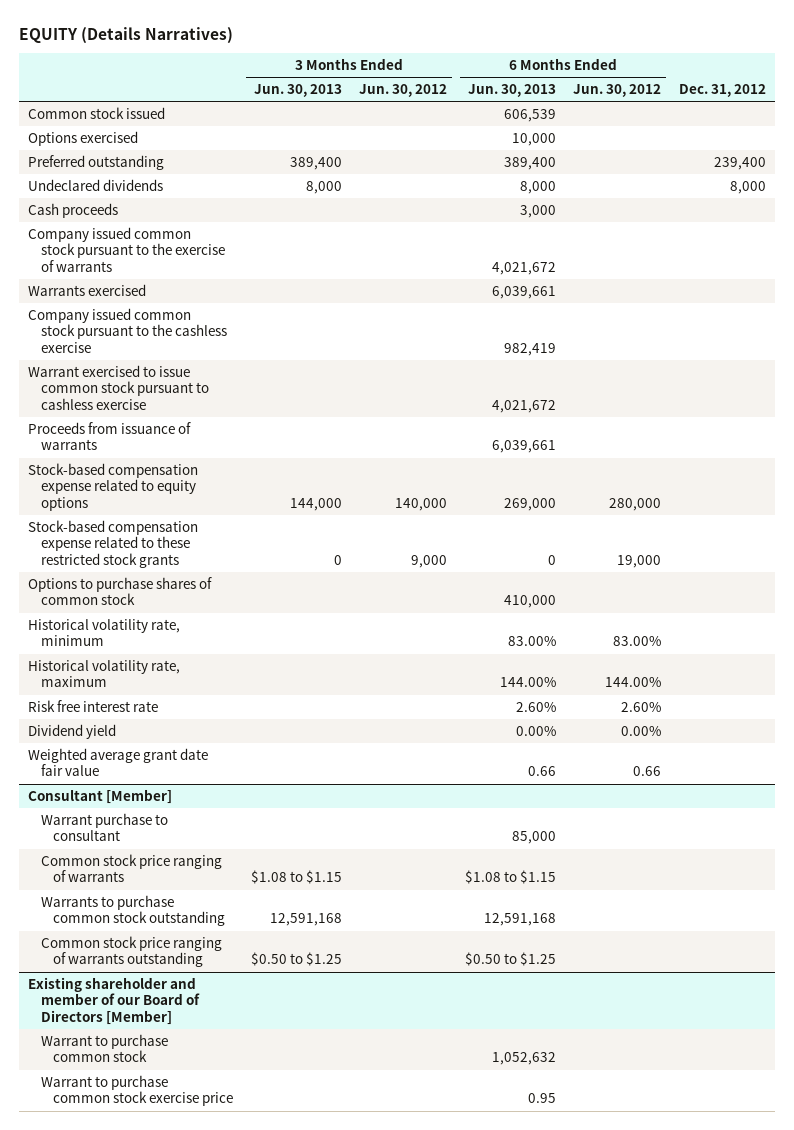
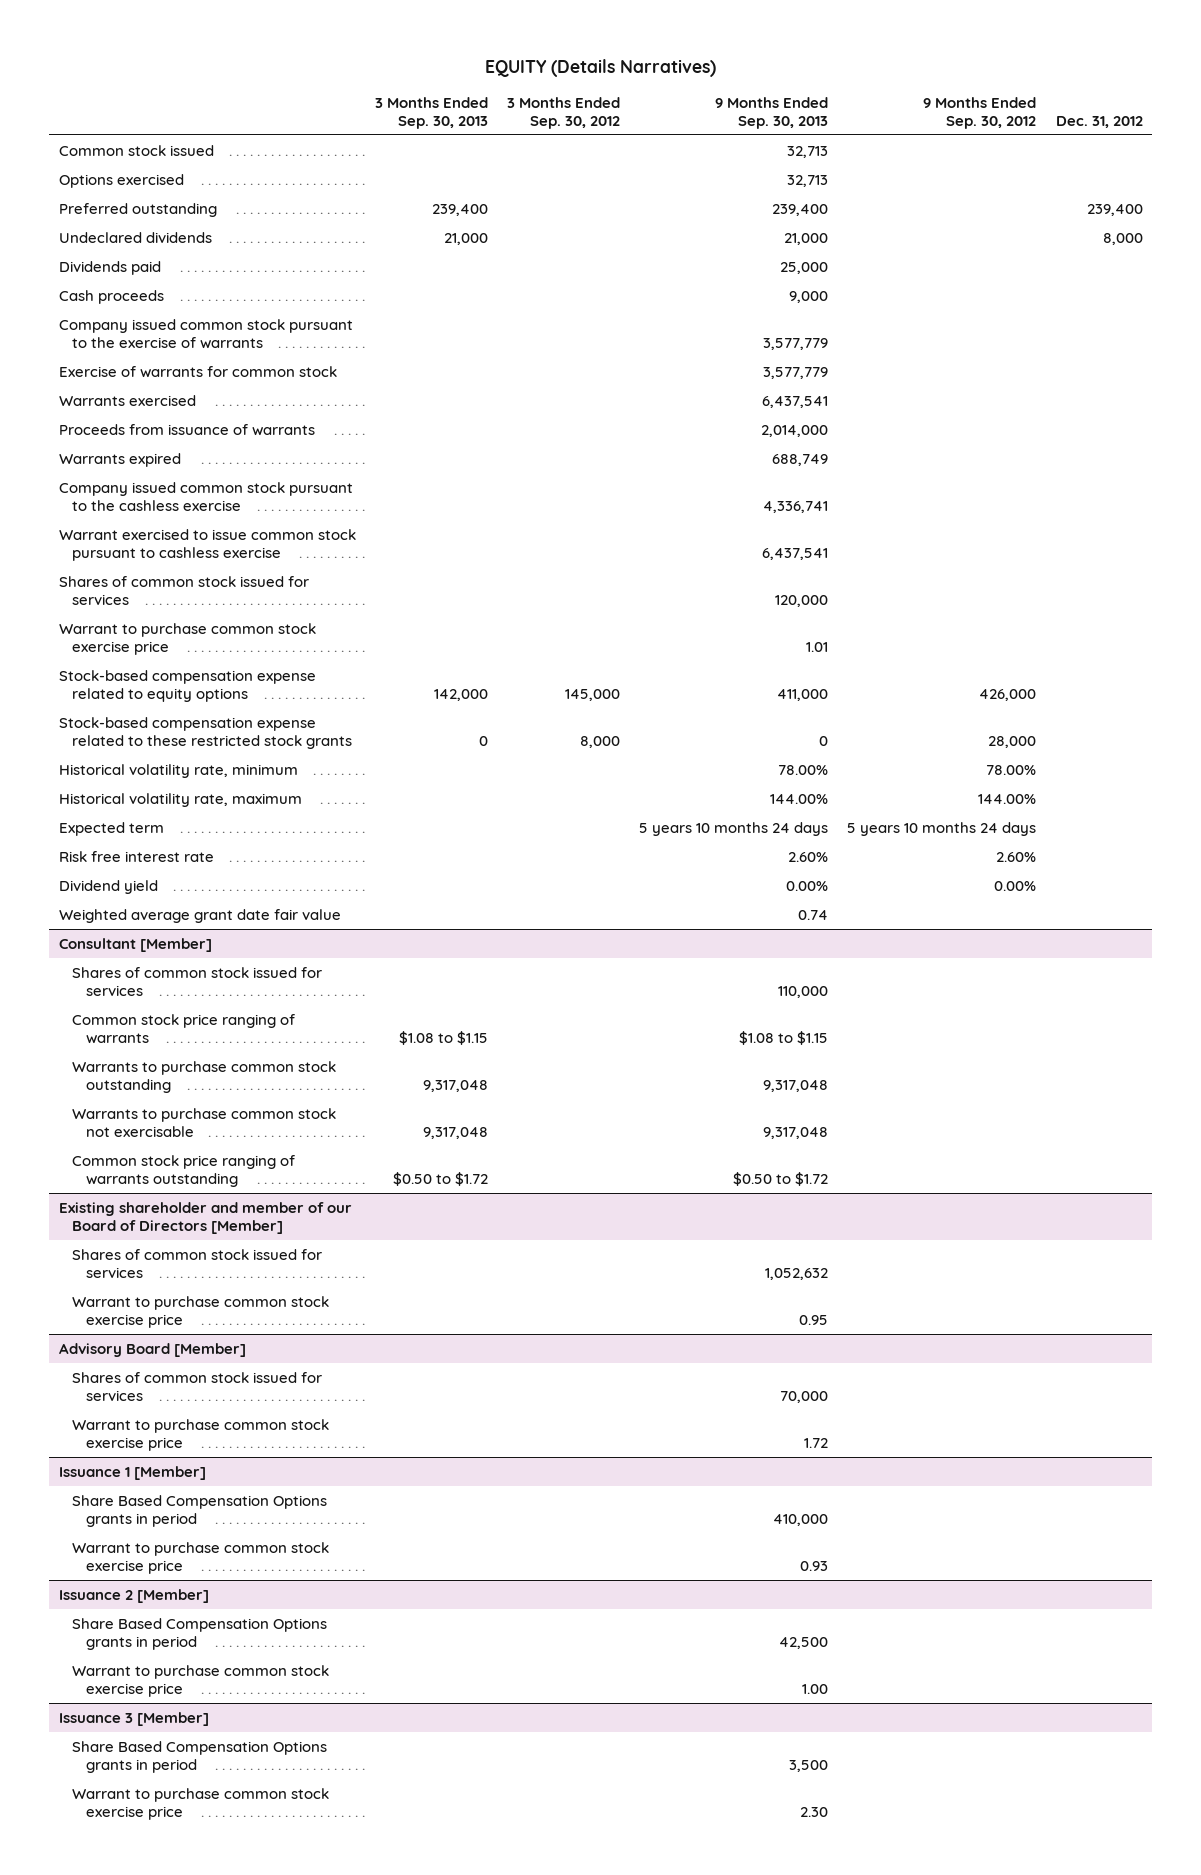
- | 3 Months Ended Jun. 30, 2013 | 3 Months Ended Jun. 30, 2012 | 6 Months Ended Jun. 30, 2013 | 6 Months Ended Jun. 30, 2012 | Dec. 31, 2012
+ | 3 Months Ended Sep. 30, 2013 | 3 Months Ended Sep. 30, 2012 | 9 Months Ended Sep. 30, 2013 | 9 Months Ended Sep. 30, 2012 | Dec. 31, 2012
+ Dividends paid | | | 25,000 | |
+ Exercise of warrants for common stock | | | 3,577,779 | |
moved up: Proceeds from issuance of warrants | | | 2,014,000 | |
+ Warrants expired | | | 688,749 | |
+ Shares of common stock issued for services | | | 120,000 | |
+ Warrant to purchase common stock exercise price | | | 1.01 | |
- Options to purchase shares of common stock | | | 410,000 | |
+ Expected term | | | 5 years 10 months 24 days | 5 years 10 months 24 days |
@ Consultant [Member]
- Warrant purchase to consultant | | | 85,000 | |
+ Shares of common stock issued for services | | | 110,000 | |
+ Warrants to purchase common stock not exercisable | 9,317,048 | | 9,317,048 | |
@ Existing shareholder and member of our Board of Directors [Member]
- Warrant to purchase common stock | | | 1,052,632 | |
+ Shares of common stock issued for services | | | 1,052,632 | |
+ Advisory Board [Member]
+ Shares of common stock issued for services | | | 70,000 | |
+ Warrant to purchase common stock exercise price | | | 1.72 | |
+ Issuance 1 [Member]
+ Share Based Compensation Options grants in period | | | 410,000 | |
+ Warrant to purchase common stock exercise price | | | 0.93 | |
+ Issuance 2 [Member]
+ Share Based Compensation Options grants in period | | | 42,500 | |
+ Warrant to purchase common stock exercise price | | | 1.00 | |
+ Issuance 3 [Member]
+ Share Based Compensation Options grants in period | | | 3,500 | |
+ Warrant to purchase common stock exercise price | | | 2.30 | |

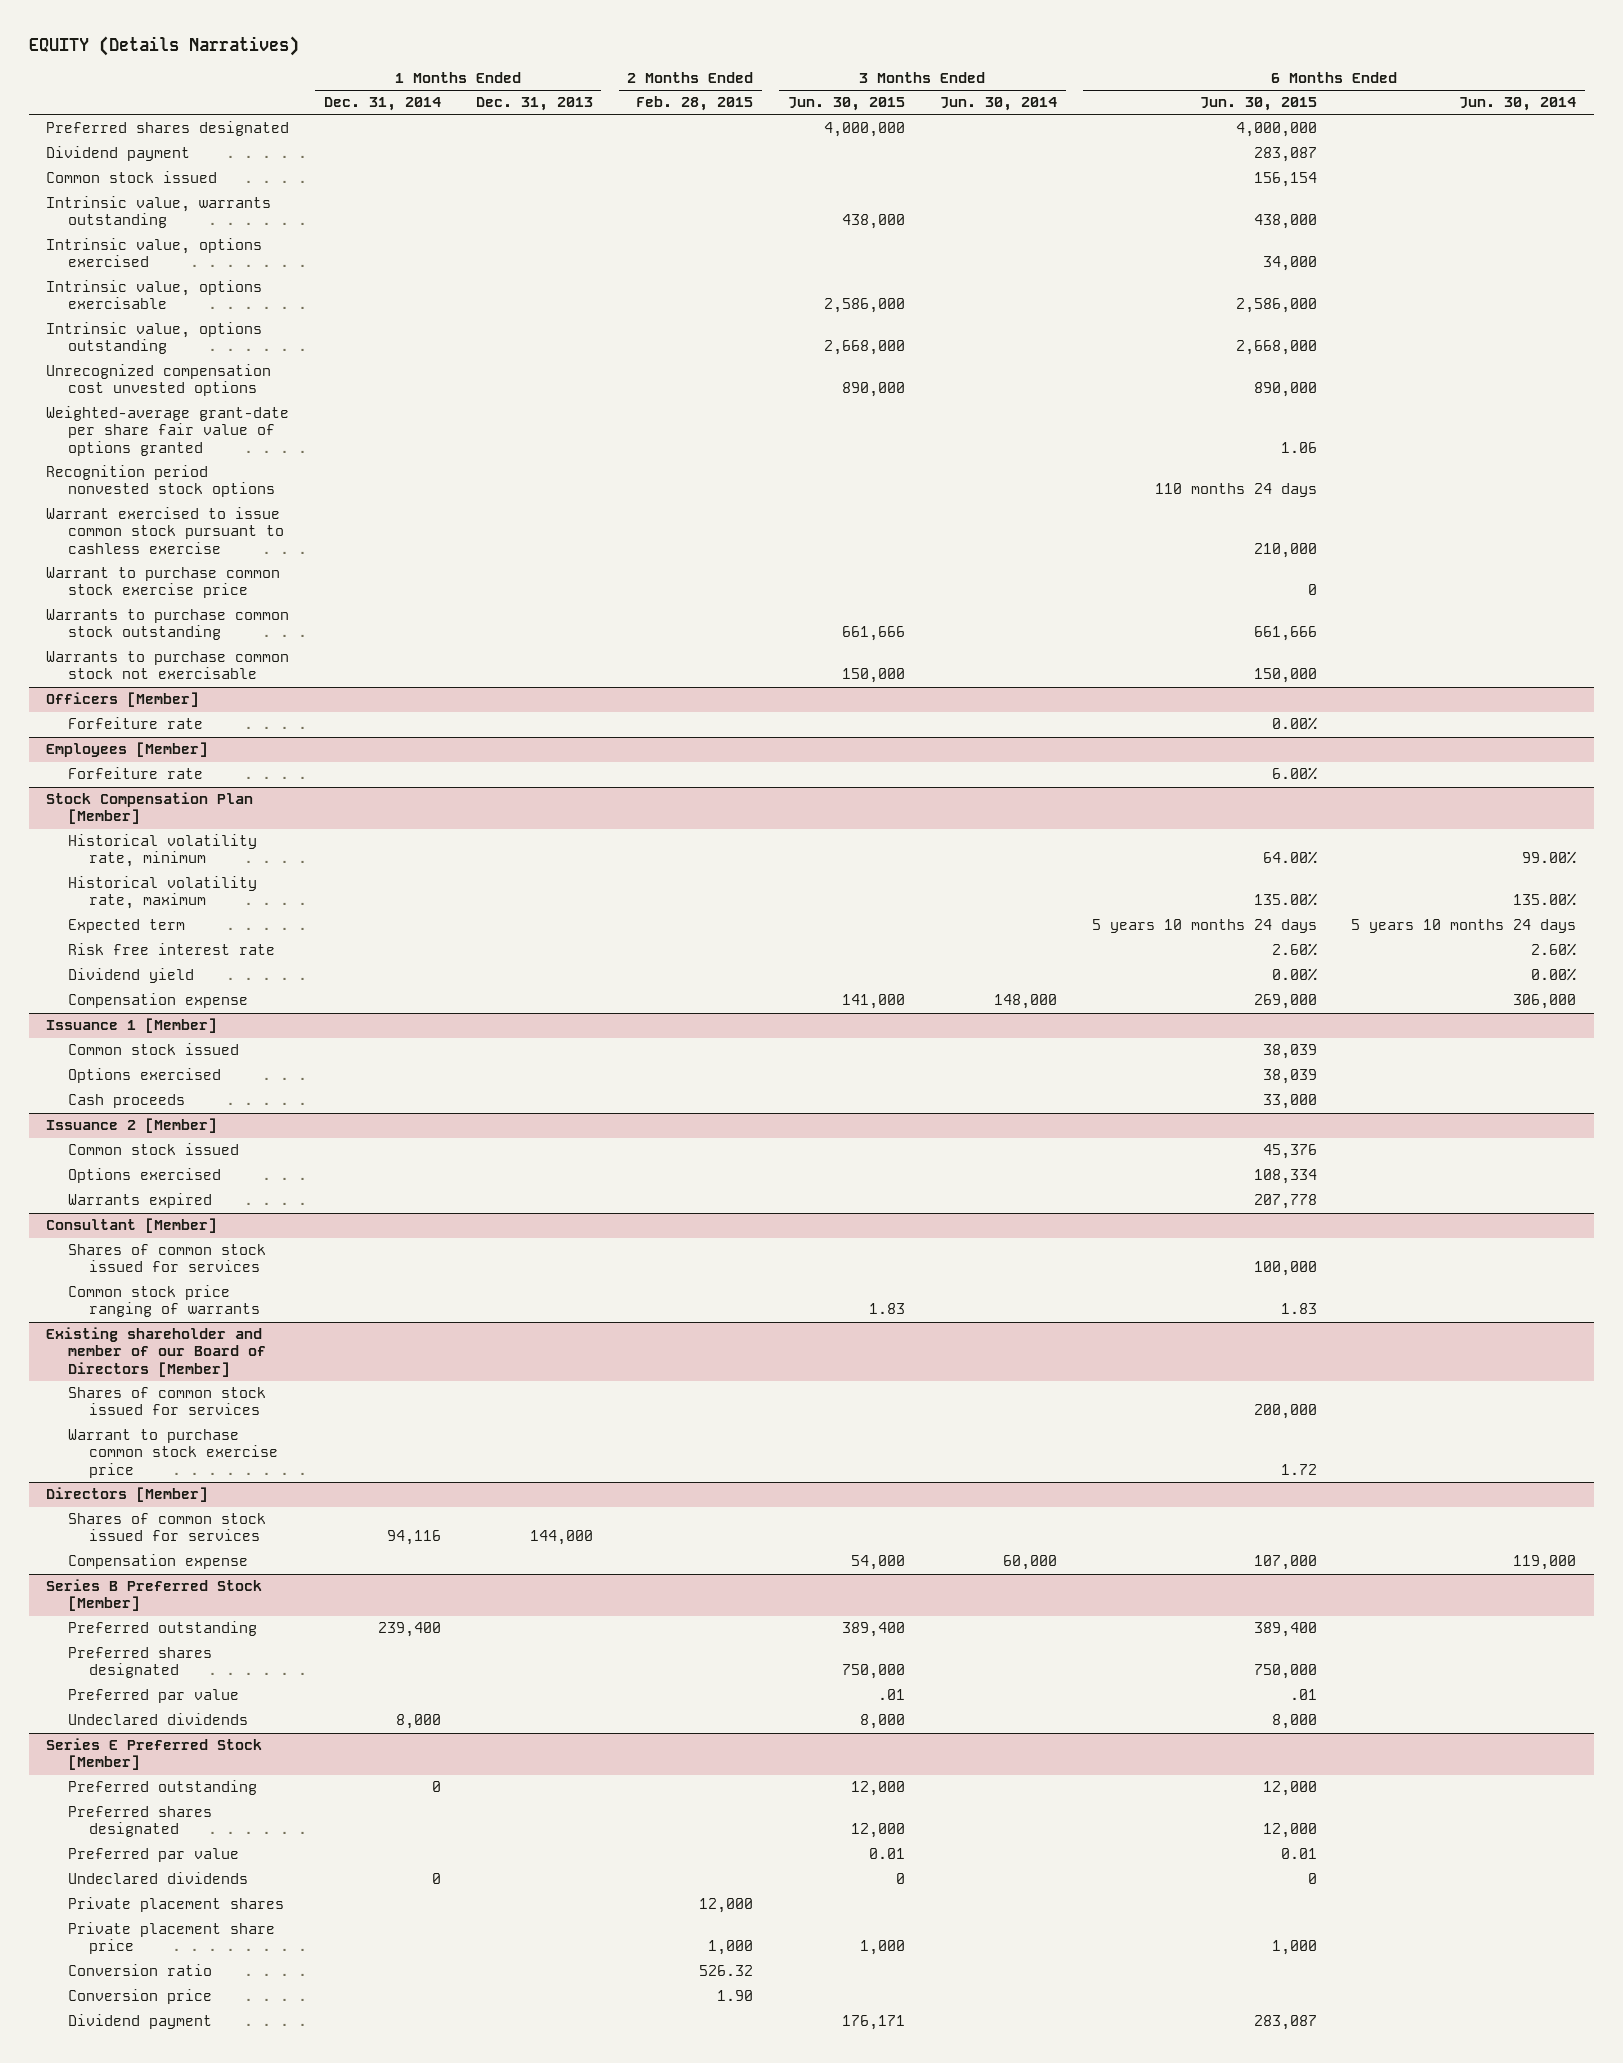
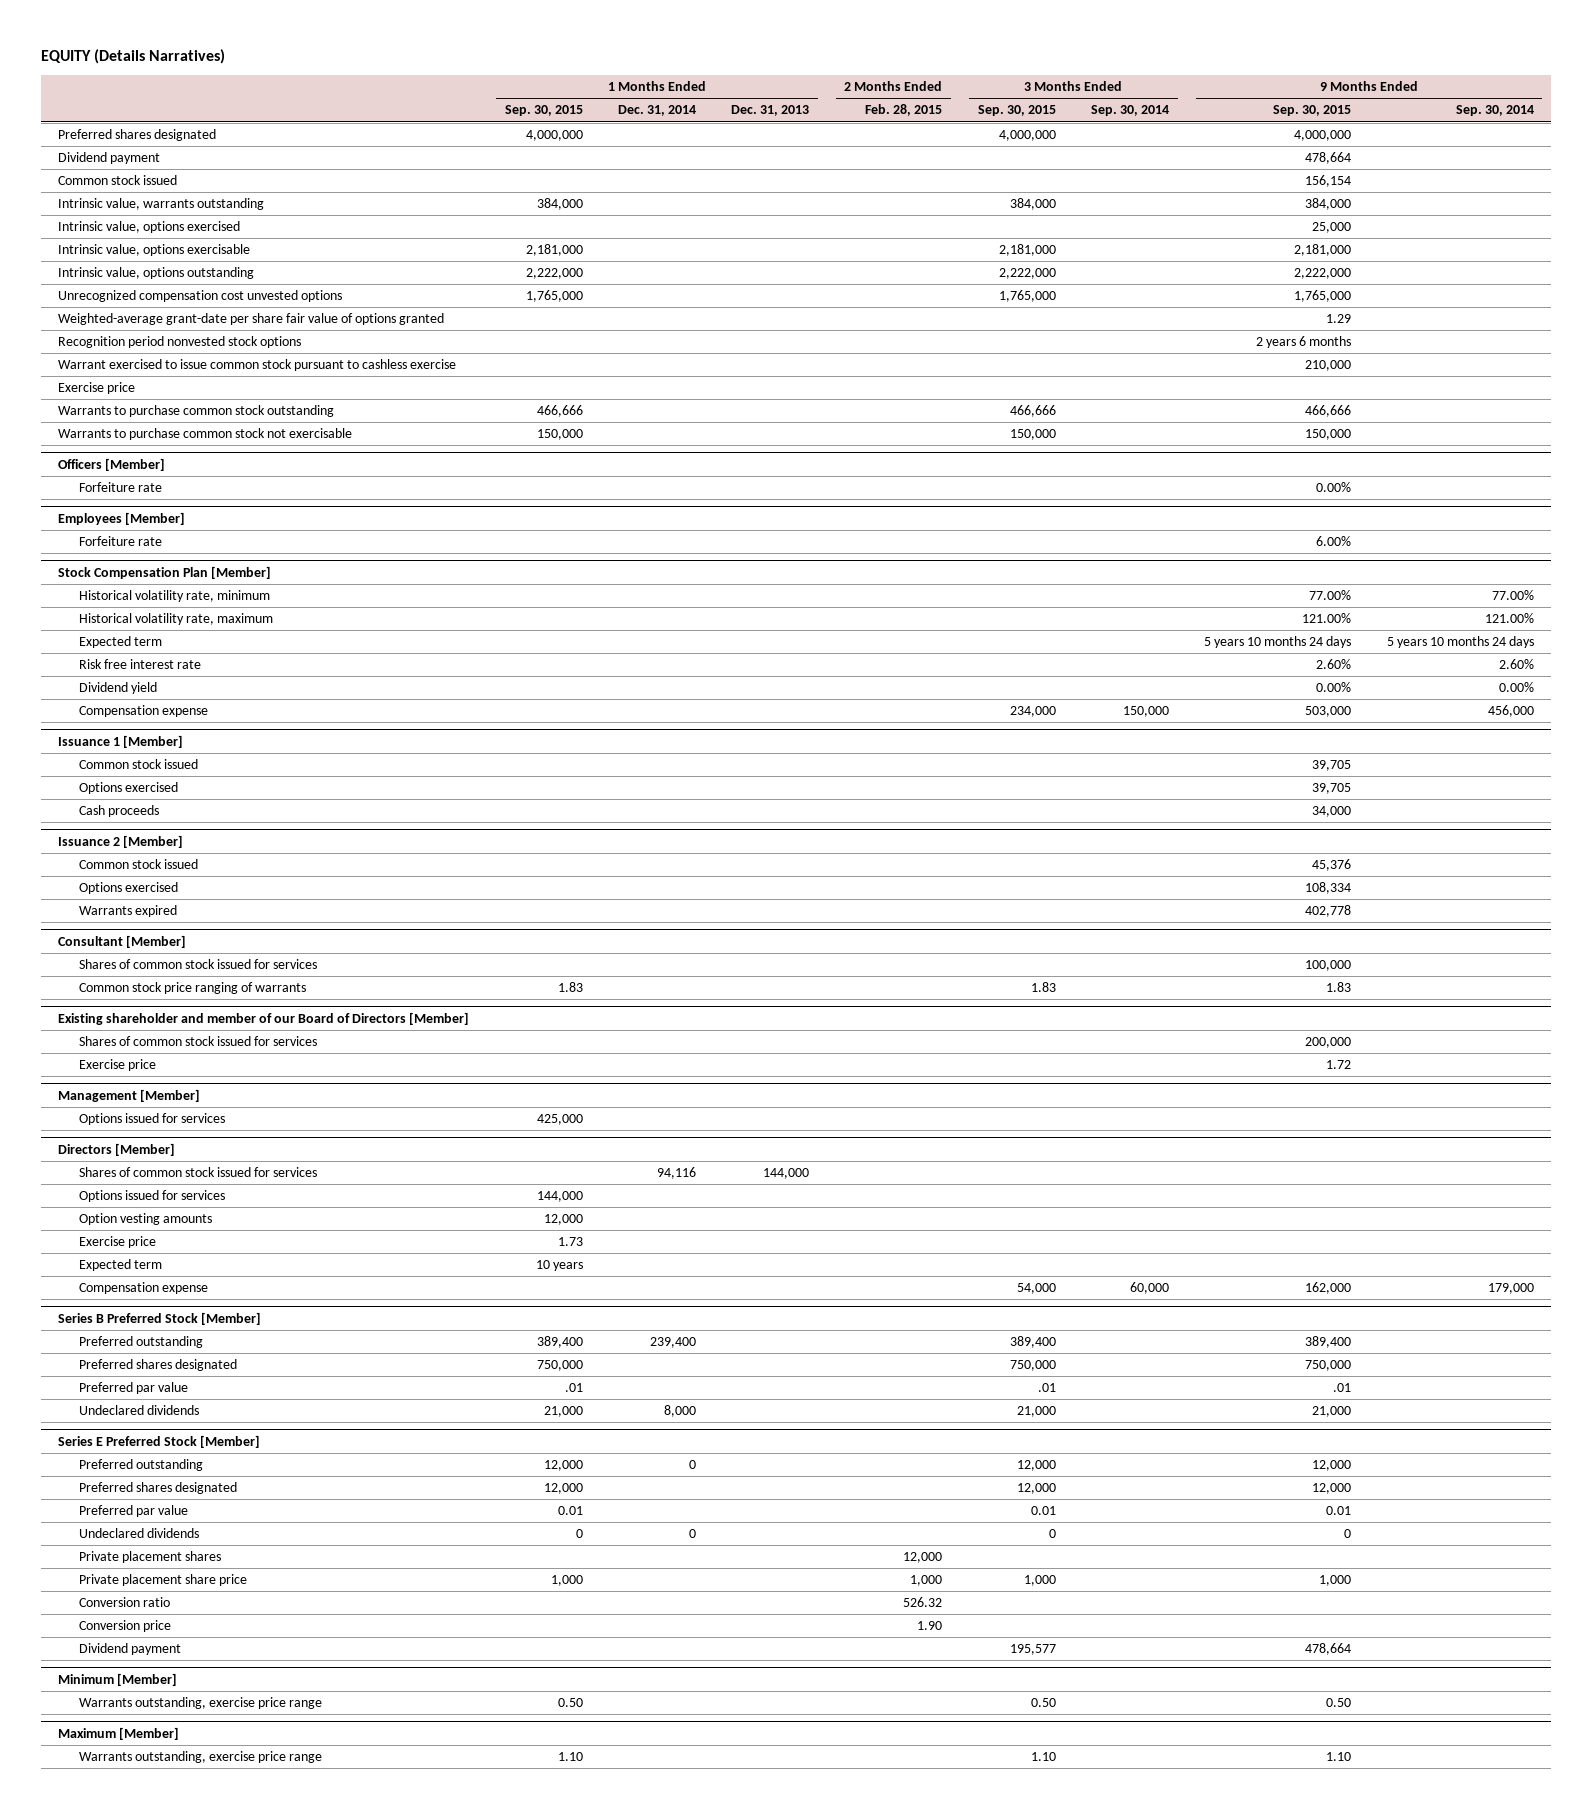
- | 1 Months Ended Dec. 31, 2014 | 1 Months Ended Dec. 31, 2013 | 2 Months Ended Feb. 28, 2015 | 3 Months Ended Jun. 30, 2015 | 3 Months Ended Jun. 30, 2014 | 6 Months Ended Jun. 30, 2015 | 6 Months Ended Jun. 30, 2014
+ | 1 Months Ended Sep. 30, 2015 | 1 Months Ended Dec. 31, 2014 | 1 Months Ended Dec. 31, 2013 | 2 Months Ended Feb. 28, 2015 | 3 Months Ended Sep. 30, 2015 | 3 Months Ended Sep. 30, 2014 | 9 Months Ended Sep. 30, 2015 | 9 Months Ended Sep. 30, 2014
- Warrant to purchase common stock exercise price | | | | | | 0 |
+ Exercise price
@ Existing shareholder and member of our Board of Directors [Member]
- Warrant to purchase common stock exercise price | | | | | | 1.72 |
+ Exercise price | | | | | | | 1.72 |
+ Management [Member]
+ Options issued for services | 425,000 | | | | | | |
@ Directors [Member]
+ Options issued for services | 144,000 | | | | | | |
+ Option vesting amounts | 12,000 | | | | | | |
+ Exercise price | 1.73 | | | | | | |
+ Expected term | 10 years | | | | | | |
+ Minimum [Member]
+ Warrants outstanding, exercise price range | 0.50 | | | | 0.50 | | 0.50 |
+ Maximum [Member]
+ Warrants outstanding, exercise price range | 1.10 | | | | 1.10 | | 1.10 |

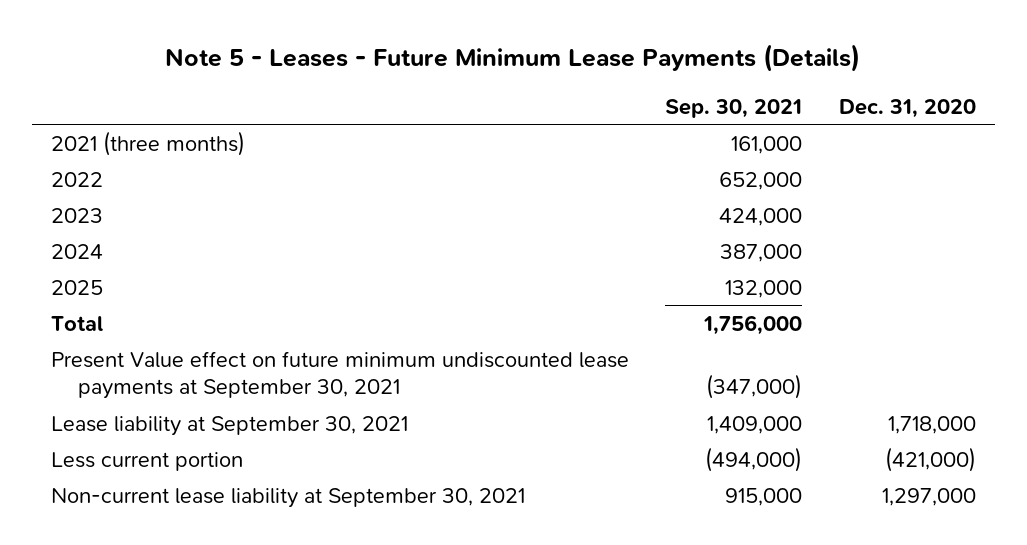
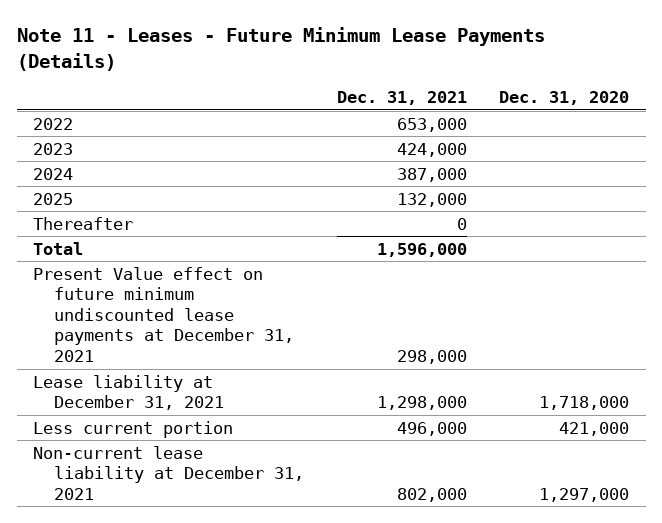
- Note 5 - Leases - Future Minimum Lease Payments (Details)
+ Note 11 - Leases - Future Minimum Lease Payments (Details)
- | Sep. 30, 2021 | Dec. 31, 2020
+ | Dec. 31, 2021 | Dec. 31, 2020
- 2021 (three months) | 161,000 |
+ Thereafter | 0 |
- Present Value effect on future minimum undiscounted lease payments at September 30, 2021 | (347,000) |
- Lease liability at September 30, 2021 | 1,409,000 | 1,718,000
- Less current portion | (494,000) | (421,000)
- Non-current lease liability at September 30, 2021 | 915,000 | 1,297,000
+ Present Value effect on future minimum undiscounted lease payments at December 31, 2021 | 298,000 |
+ Lease liability at December 31, 2021 | 1,298,000 | 1,718,000
+ Less current portion | 496,000 | 421,000
+ Non-current lease liability at December 31, 2021 | 802,000 | 1,297,000

